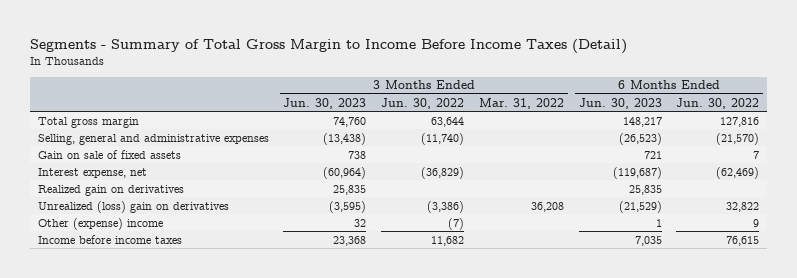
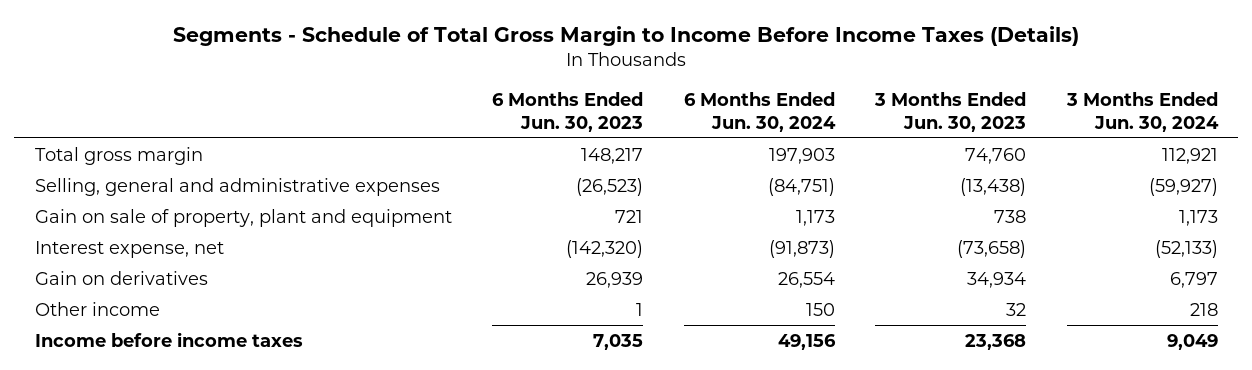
- Segments - Summary of Total Gross Margin to Income Before Income Taxes (Detail)
+ Segments - Schedule of Total Gross Margin to Income Before Income Taxes (Details)
- | 3 Months Ended Jun. 30, 2023 | 3 Months Ended Jun. 30, 2022 | 3 Months Ended Mar. 31, 2022 | 6 Months Ended Jun. 30, 2023 | 6 Months Ended Jun. 30, 2022
+ | 6 Months Ended Jun. 30, 2023 | 6 Months Ended Jun. 30, 2024 | 3 Months Ended Jun. 30, 2023 | 3 Months Ended Jun. 30, 2024
- Gain on sale of fixed assets | 738 | | | 721 | 7
- Interest expense, net | (60,964) | (36,829) | | (119,687) | (62,469)
- Realized gain on derivatives | 25,835 | | | 25,835 |
- Unrealized (loss) gain on derivatives | (3,595) | (3,386) | 36,208 | (21,529) | 32,822
- Other (expense) income | 32 | (7) | | 1 | 9
+ Gain on sale of property, plant and equipment | 721 | 1,173 | 738 | 1,173
+ Interest expense, net | (142,320) | (91,873) | (73,658) | (52,133)
+ Gain on derivatives | 26,939 | 26,554 | 34,934 | 6,797
+ Other income | 1 | 150 | 32 | 218

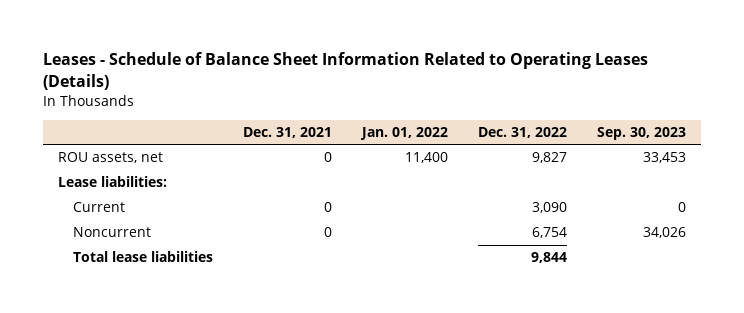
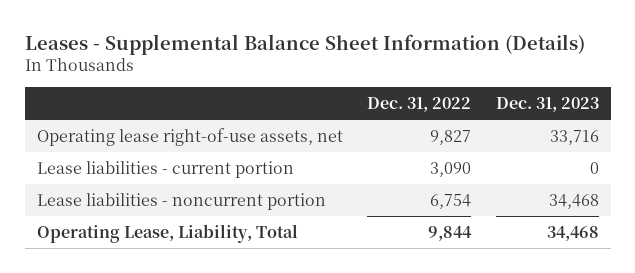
- Leases - Schedule of Balance Sheet Information Related to Operating Leases (Details)
+ Leases - Supplemental Balance Sheet Information (Details)
- | Dec. 31, 2021 | Jan. 01, 2022 | Dec. 31, 2022 | Sep. 30, 2023
+ | Dec. 31, 2022 | Dec. 31, 2023
- ROU assets, net | 0 | 11,400 | 9,827 | 33,453
- Lease liabilities:
- Current | 0 | | 3,090 | 0
- Noncurrent | 0 | | 6,754 | 34,026
- Total lease liabilities | | | 9,844 |
+ Operating lease right-of-use assets, net | 9,827 | 33,716
+ Lease liabilities - current portion | 3,090 | 0
+ Lease liabilities - noncurrent portion | 6,754 | 34,468
+ Operating Lease, Liability, Total | 9,844 | 34,468

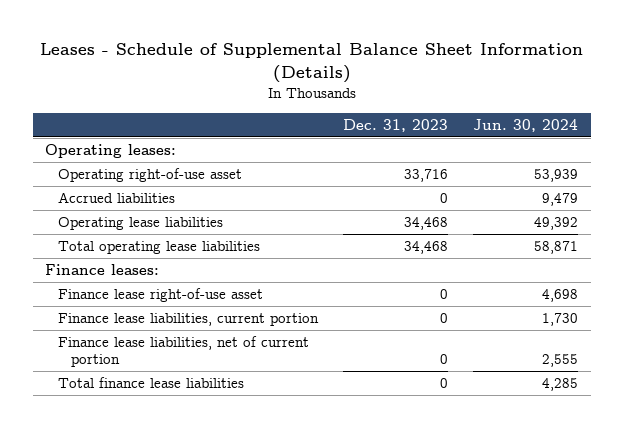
- Leases - Supplemental Balance Sheet Information (Details)
+ Leases - Schedule of Supplemental Balance Sheet Information (Details)
- | Dec. 31, 2022 | Dec. 31, 2023
+ | Dec. 31, 2023 | Jun. 30, 2024
- Operating lease right-of-use assets, net | 9,827 | 33,716
- Lease liabilities - current portion | 3,090 | 0
- Lease liabilities - noncurrent portion | 6,754 | 34,468
- Operating Lease, Liability, Total | 9,844 | 34,468
+ Operating leases:
+ Operating right-of-use asset | 33,716 | 53,939
+ Accrued liabilities | 0 | 9,479
+ Operating lease liabilities | 34,468 | 49,392
+ Total operating lease liabilities | 34,468 | 58,871
+ Finance leases:
+ Finance lease right-of-use asset | 0 | 4,698
+ Finance lease liabilities, current portion | 0 | 1,730
+ Finance lease liabilities, net of current portion | 0 | 2,555
+ Total finance lease liabilities | 0 | 4,285

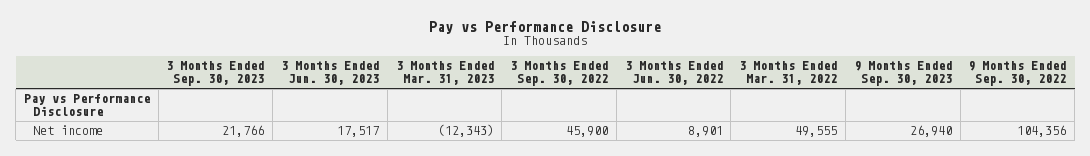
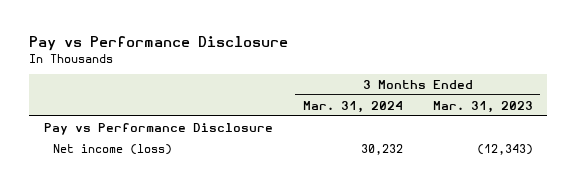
- | 3 Months Ended Sep. 30, 2023 | 3 Months Ended Jun. 30, 2023 | 3 Months Ended Mar. 31, 2023 | 3 Months Ended Sep. 30, 2022 | 3 Months Ended Jun. 30, 2022 | 3 Months Ended Mar. 31, 2022 | 9 Months Ended Sep. 30, 2023 | 9 Months Ended Sep. 30, 2022
+ | 3 Months Ended Mar. 31, 2024 | 3 Months Ended Mar. 31, 2023
- Net income | 21,766 | 17,517 | (12,343) | 45,900 | 8,901 | 49,555 | 26,940 | 104,356
+ Net income (loss) | 30,232 | (12,343)

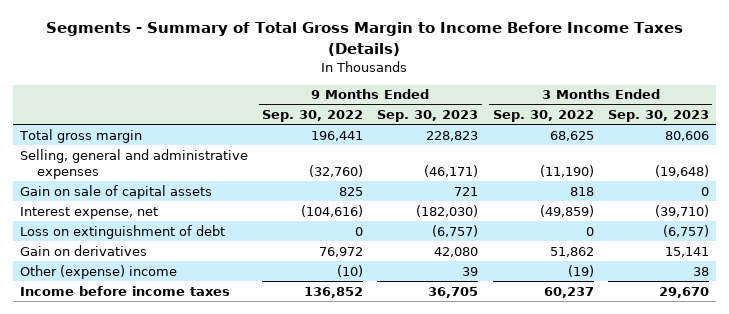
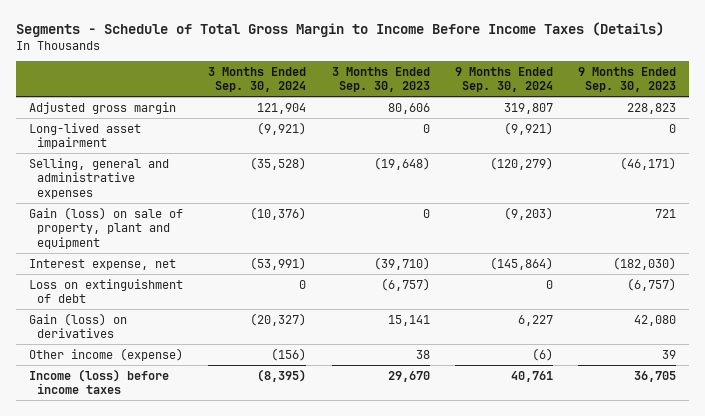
- Segments - Summary of Total Gross Margin to Income Before Income Taxes (Details)
+ Segments - Schedule of Total Gross Margin to Income Before Income Taxes (Details)
- | 9 Months Ended Sep. 30, 2022 | 9 Months Ended Sep. 30, 2023 | 3 Months Ended Sep. 30, 2022 | 3 Months Ended Sep. 30, 2023
+ | 3 Months Ended Sep. 30, 2024 | 3 Months Ended Sep. 30, 2023 | 9 Months Ended Sep. 30, 2024 | 9 Months Ended Sep. 30, 2023
- Total gross margin | 196,441 | 228,823 | 68,625 | 80,606
+ Adjusted gross margin | 121,904 | 80,606 | 319,807 | 228,823
+ Long-lived asset impairment | (9,921) | 0 | (9,921) | 0
- Gain on sale of capital assets | 825 | 721 | 818 | 0
+ Gain (loss) on sale of property, plant and equipment | (10,376) | 0 | (9,203) | 721
- Gain on derivatives | 76,972 | 42,080 | 51,862 | 15,141
- Other (expense) income | (10) | 39 | (19) | 38
- Income before income taxes | 136,852 | 36,705 | 60,237 | 29,670
+ Gain (loss) on derivatives | (20,327) | 15,141 | 6,227 | 42,080
+ Other income (expense) | (156) | 38 | (6) | 39
+ Income (loss) before income taxes | (8,395) | 29,670 | 40,761 | 36,705

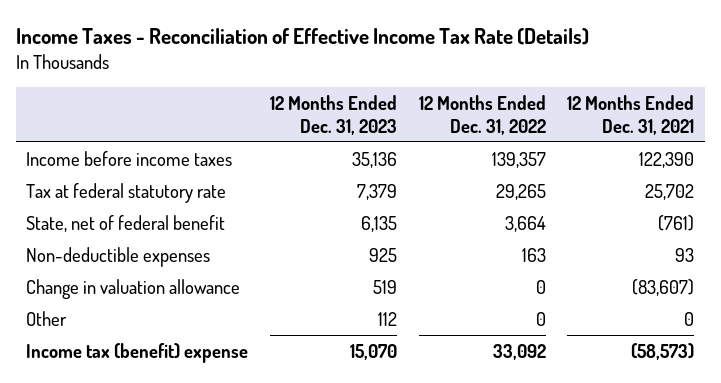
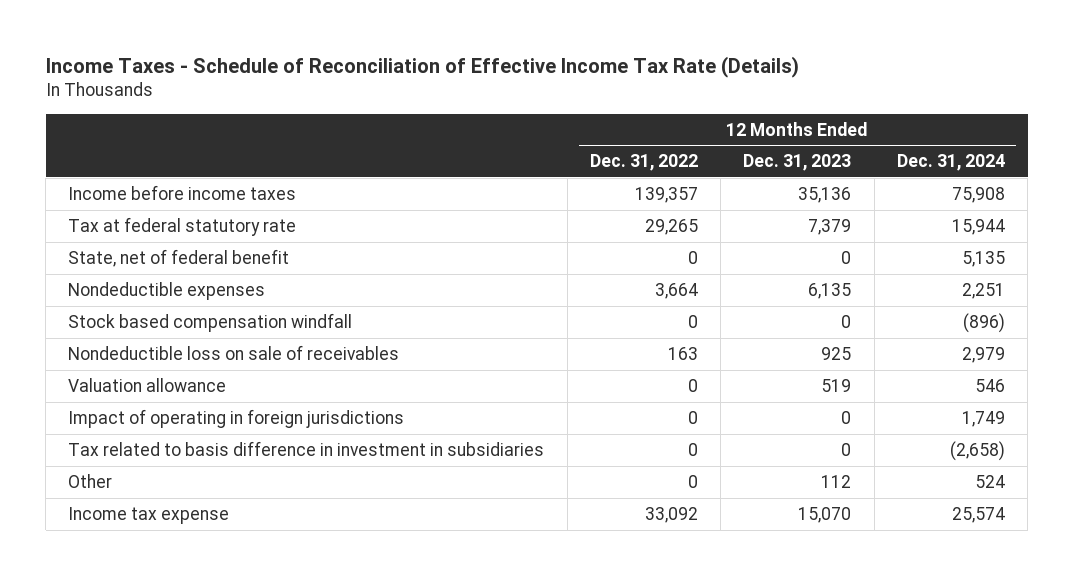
- Income Taxes - Reconciliation of Effective Income Tax Rate (Details)
+ Income Taxes - Schedule of Reconciliation of Effective Income Tax Rate (Details)
- | 12 Months Ended Dec. 31, 2023 | 12 Months Ended Dec. 31, 2022 | 12 Months Ended Dec. 31, 2021
+ | 12 Months Ended Dec. 31, 2022 | 12 Months Ended Dec. 31, 2023 | 12 Months Ended Dec. 31, 2024
- State, net of federal benefit | 6,135 | 3,664 | (761)
- Non-deductible expenses | 925 | 163 | 93
- Change in valuation allowance | 519 | 0 | (83,607)
+ State, net of federal benefit | 0 | 0 | 5,135
+ Nondeductible expenses | 3,664 | 6,135 | 2,251
+ Stock based compensation windfall | 0 | 0 | (896)
+ Nondeductible loss on sale of receivables | 163 | 925 | 2,979
+ Valuation allowance | 0 | 519 | 546
+ Impact of operating in foreign jurisdictions | 0 | 0 | 1,749
+ Tax related to basis difference in investment in subsidiaries | 0 | 0 | (2,658)
- Income tax (benefit) expense | 15,070 | 33,092 | (58,573)
+ Income tax expense | 33,092 | 15,070 | 25,574

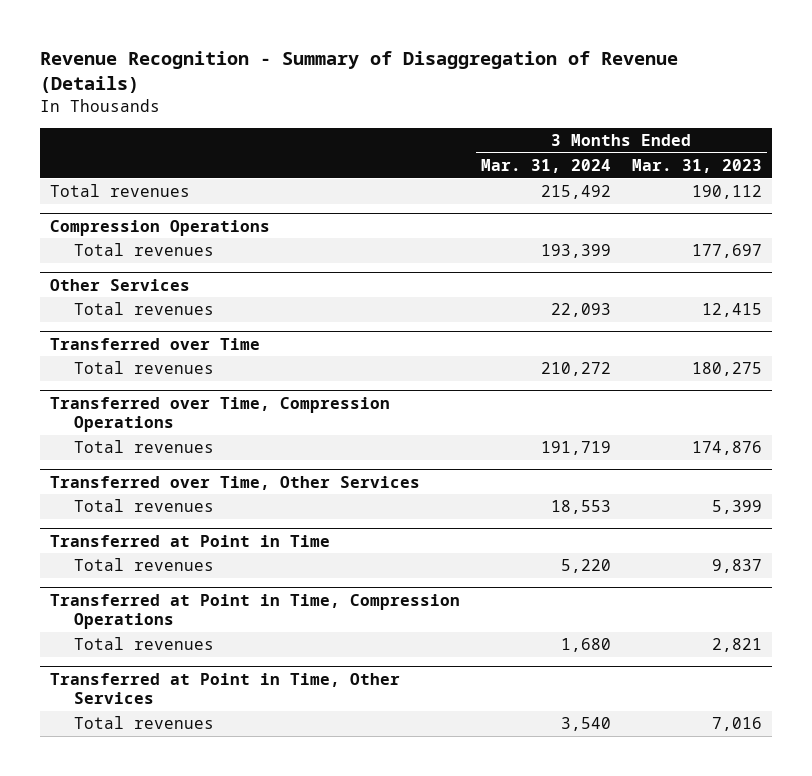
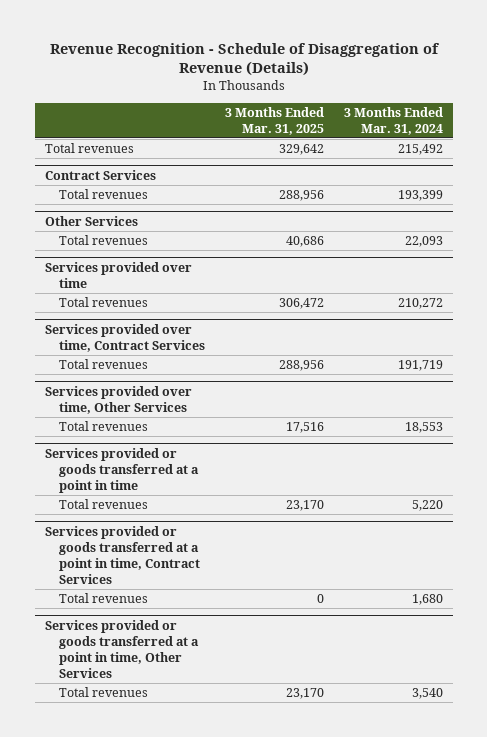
- Revenue Recognition - Summary of Disaggregation of Revenue (Details)
+ Revenue Recognition - Schedule of Disaggregation of Revenue (Details)
- | 3 Months Ended Mar. 31, 2024 | 3 Months Ended Mar. 31, 2023
+ | 3 Months Ended Mar. 31, 2025 | 3 Months Ended Mar. 31, 2024
- Compression Operations
+ Contract Services
- Transferred over Time
+ Services provided over time
- Transferred over Time, Compression Operations
+ Services provided over time, Contract Services
- Transferred over Time, Other Services
+ Services provided over time, Other Services
- Transferred at Point in Time
+ Services provided or goods transferred at a point in time
- Transferred at Point in Time, Compression Operations
+ Services provided or goods transferred at a point in time, Contract Services
- Transferred at Point in Time, Other Services
+ Services provided or goods transferred at a point in time, Other Services

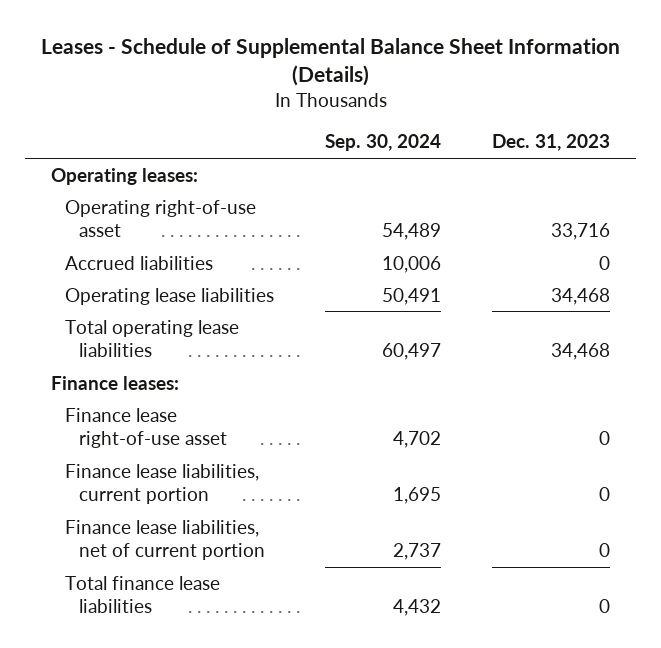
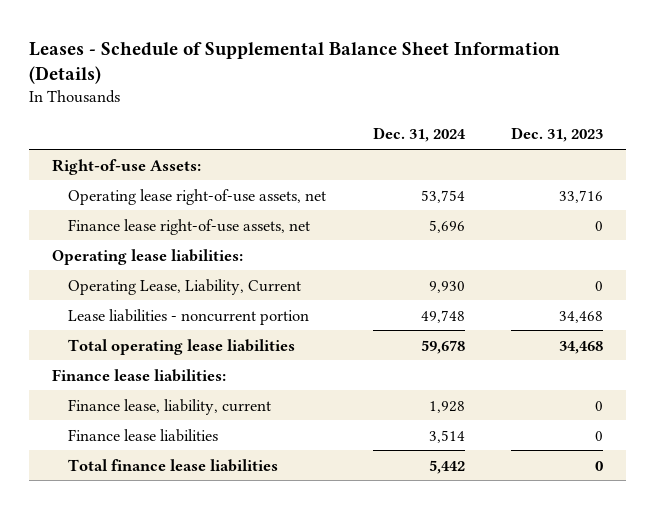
- | Sep. 30, 2024 | Dec. 31, 2023
+ | Dec. 31, 2024 | Dec. 31, 2023
- Operating leases:
- Operating right-of-use asset | 54,489 | 33,716
- Accrued liabilities | 10,006 | 0
- Operating lease liabilities | 50,491 | 34,468
+ Right-of-use Assets:
+ Operating lease right-of-use assets, net | 53,754 | 33,716
+ Finance lease right-of-use assets, net | 5,696 | 0
+ Operating lease liabilities:
+ Operating Lease, Liability, Current | 9,930 | 0
+ Lease liabilities - noncurrent portion | 49,748 | 34,468
- Finance leases:
- Finance lease right-of-use asset | 4,702 | 0
- Finance lease liabilities, current portion | 1,695 | 0
- Finance lease liabilities, net of current portion | 2,737 | 0
+ Finance lease liabilities:
+ Finance lease, liability, current | 1,928 | 0
+ Finance lease liabilities | 3,514 | 0

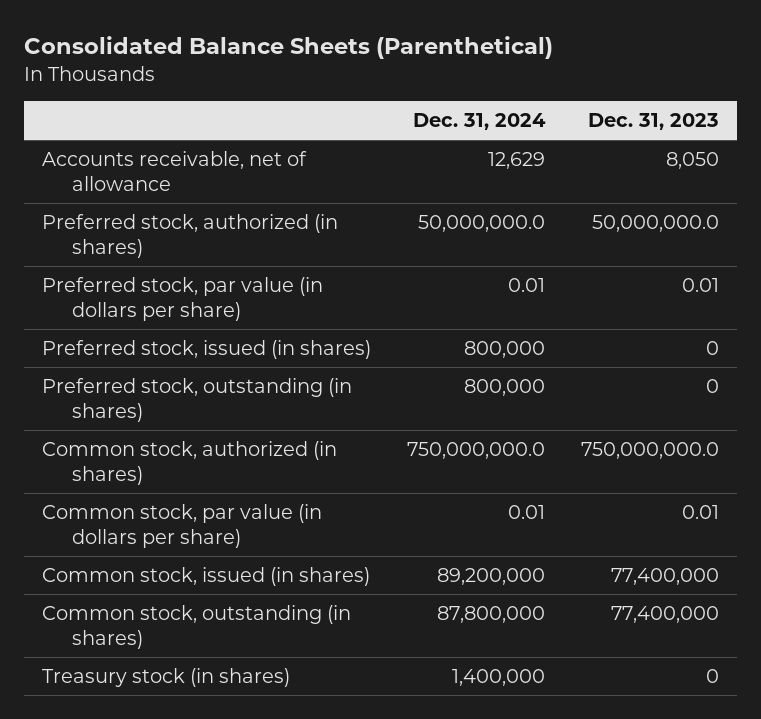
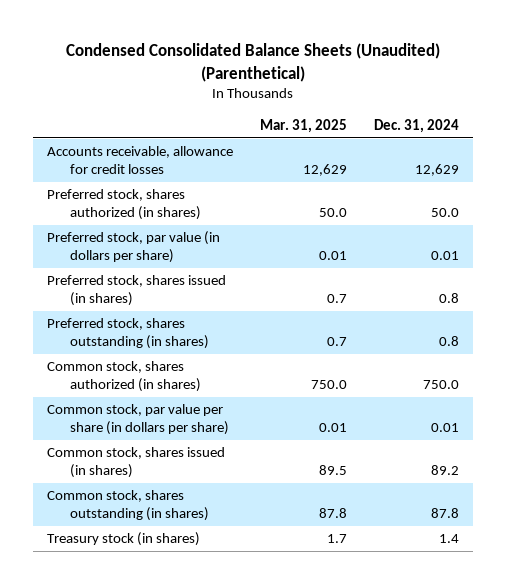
- Consolidated Balance Sheets (Parenthetical)
+ Condensed Consolidated Balance Sheets (Unaudited) (Parenthetical)
- | Dec. 31, 2024 | Dec. 31, 2023
+ | Mar. 31, 2025 | Dec. 31, 2024
- Accounts receivable, net of allowance | 12,629 | 8,050
- Preferred stock, authorized (in shares) | 50,000,000.0 | 50,000,000.0
+ Accounts receivable, allowance for credit losses | 12,629 | 12,629
+ Preferred stock, shares authorized (in shares) | 50.0 | 50.0
- Preferred stock, issued (in shares) | 800,000 | 0
- Preferred stock, outstanding (in shares) | 800,000 | 0
- Common stock, authorized (in shares) | 750,000,000.0 | 750,000,000.0
- Common stock, par value (in dollars per share) | 0.01 | 0.01
- Common stock, issued (in shares) | 89,200,000 | 77,400,000
- Common stock, outstanding (in shares) | 87,800,000 | 77,400,000
- Treasury stock (in shares) | 1,400,000 | 0
+ Preferred stock, shares issued (in shares) | 0.7 | 0.8
+ Preferred stock, shares outstanding (in shares) | 0.7 | 0.8
+ Common stock, shares authorized (in shares) | 750.0 | 750.0
+ Common stock, par value per share (in dollars per share) | 0.01 | 0.01
+ Common stock, shares issued (in shares) | 89.5 | 89.2
+ Common stock, shares outstanding (in shares) | 87.8 | 87.8
+ Treasury stock (in shares) | 1.7 | 1.4

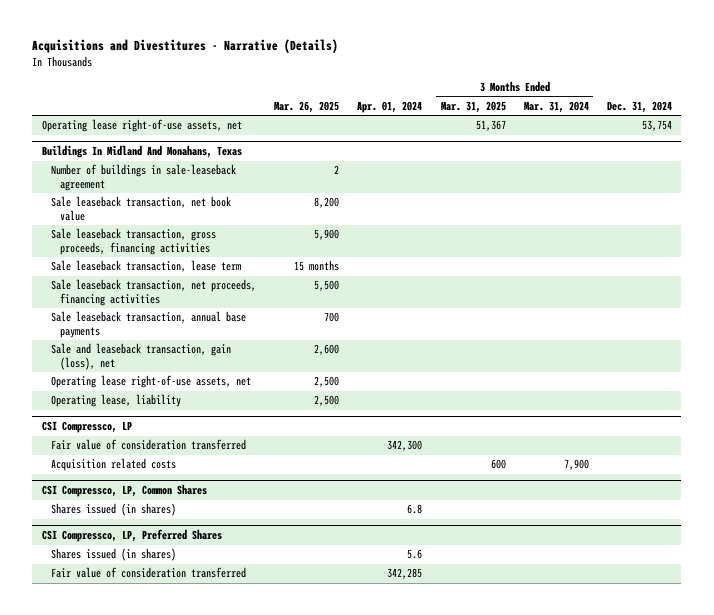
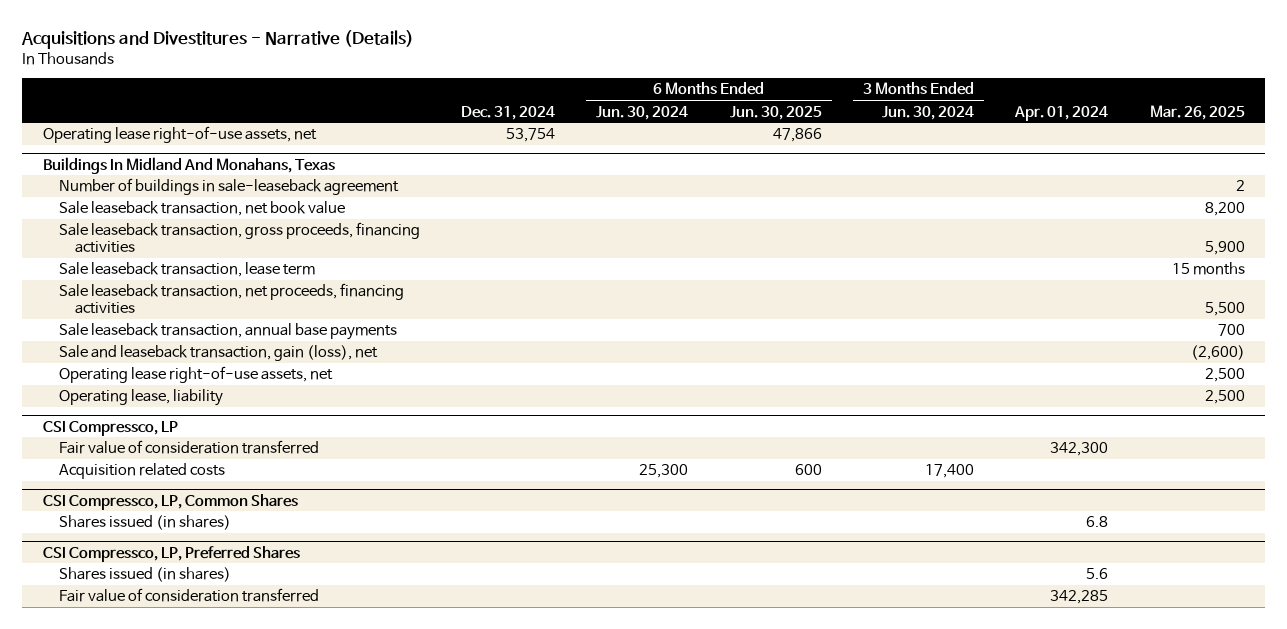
- | Mar. 26, 2025 | Apr. 01, 2024 | 3 Months Ended Mar. 31, 2025 | 3 Months Ended Mar. 31, 2024 | Dec. 31, 2024
+ | Dec. 31, 2024 | 6 Months Ended Jun. 30, 2024 | 6 Months Ended Jun. 30, 2025 | 3 Months Ended Jun. 30, 2024 | Apr. 01, 2024 | Mar. 26, 2025
@ Buildings In Midland And Monahans, Texas
- Sale and leaseback transaction, gain (loss), net | 2,600 | | | |
+ Sale and leaseback transaction, gain (loss), net | | | | | | (2,600)

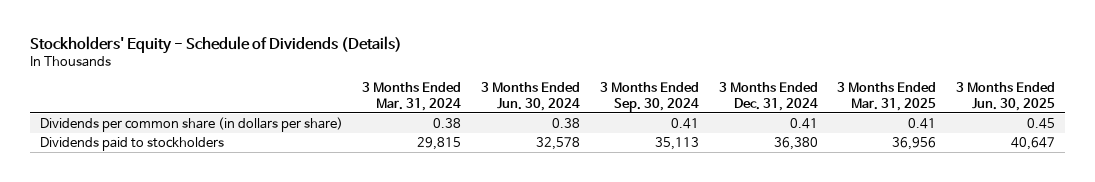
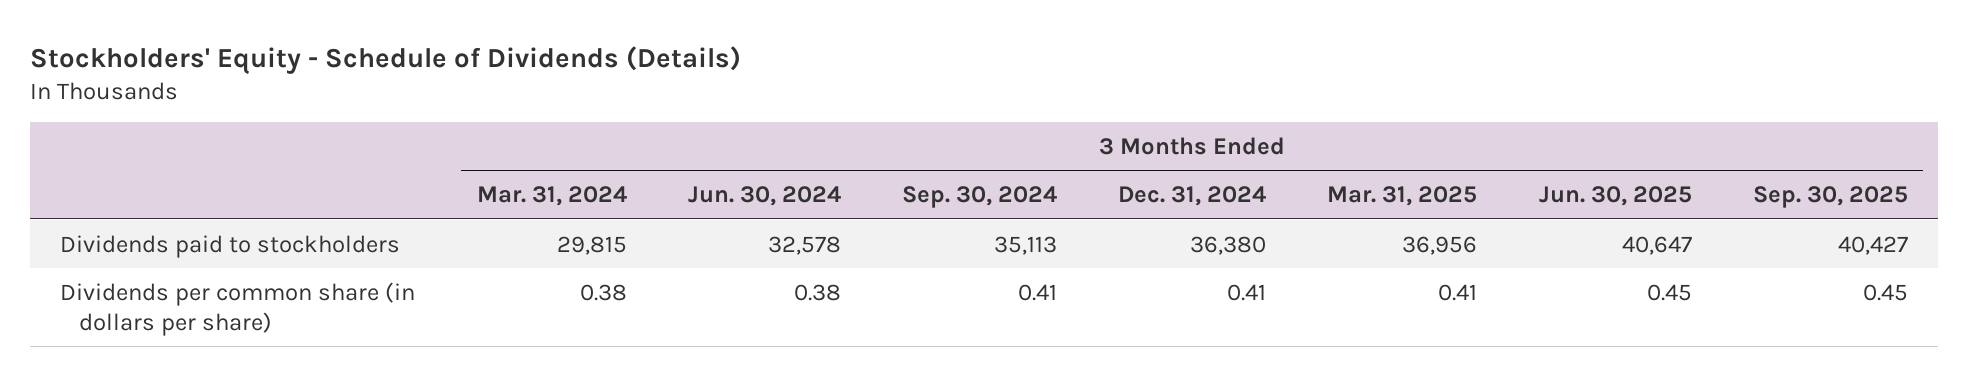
- | 3 Months Ended Mar. 31, 2024 | 3 Months Ended Jun. 30, 2024 | 3 Months Ended Sep. 30, 2024 | 3 Months Ended Dec. 31, 2024 | 3 Months Ended Mar. 31, 2025 | 3 Months Ended Jun. 30, 2025
+ | 3 Months Ended Mar. 31, 2024 | 3 Months Ended Jun. 30, 2024 | 3 Months Ended Sep. 30, 2024 | 3 Months Ended Dec. 31, 2024 | 3 Months Ended Mar. 31, 2025 | 3 Months Ended Jun. 30, 2025 | 3 Months Ended Sep. 30, 2025
moved down: Dividends per common share (in dollars per share) | 0.38 | 0.38 | 0.41 | 0.41 | 0.41 | 0.45 | 0.45

